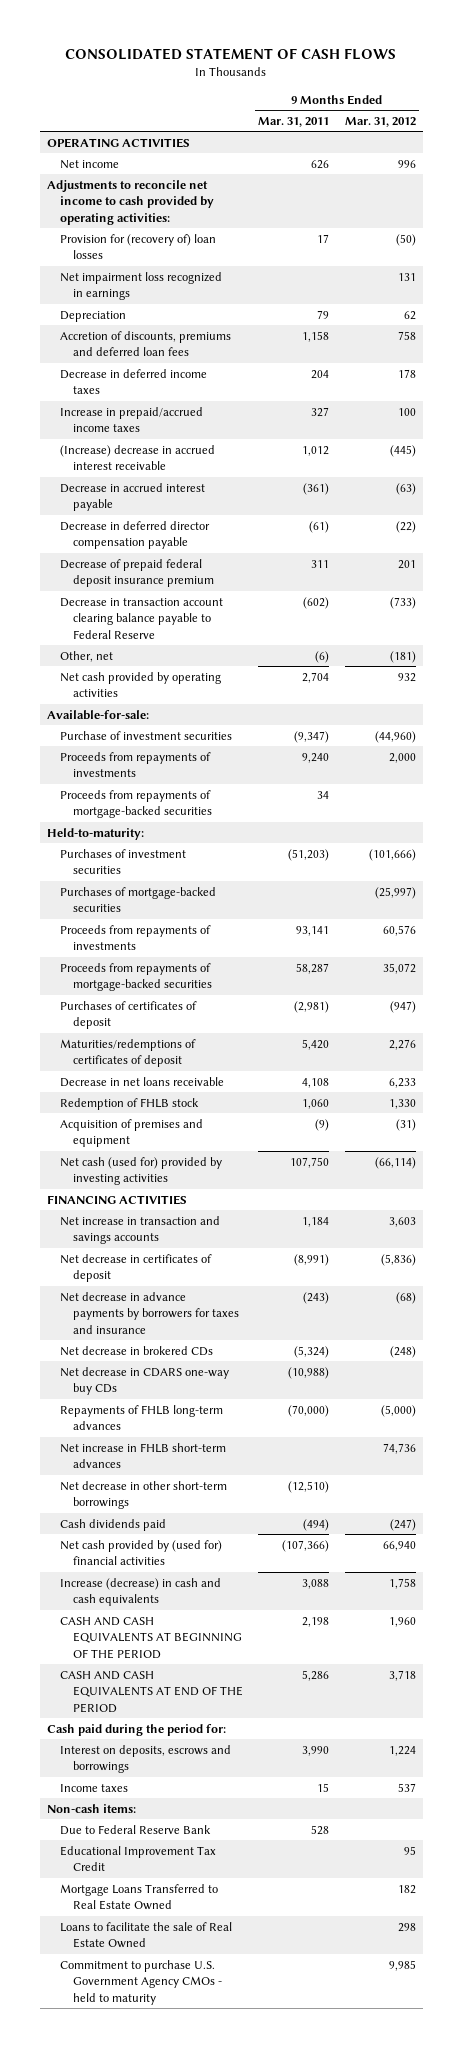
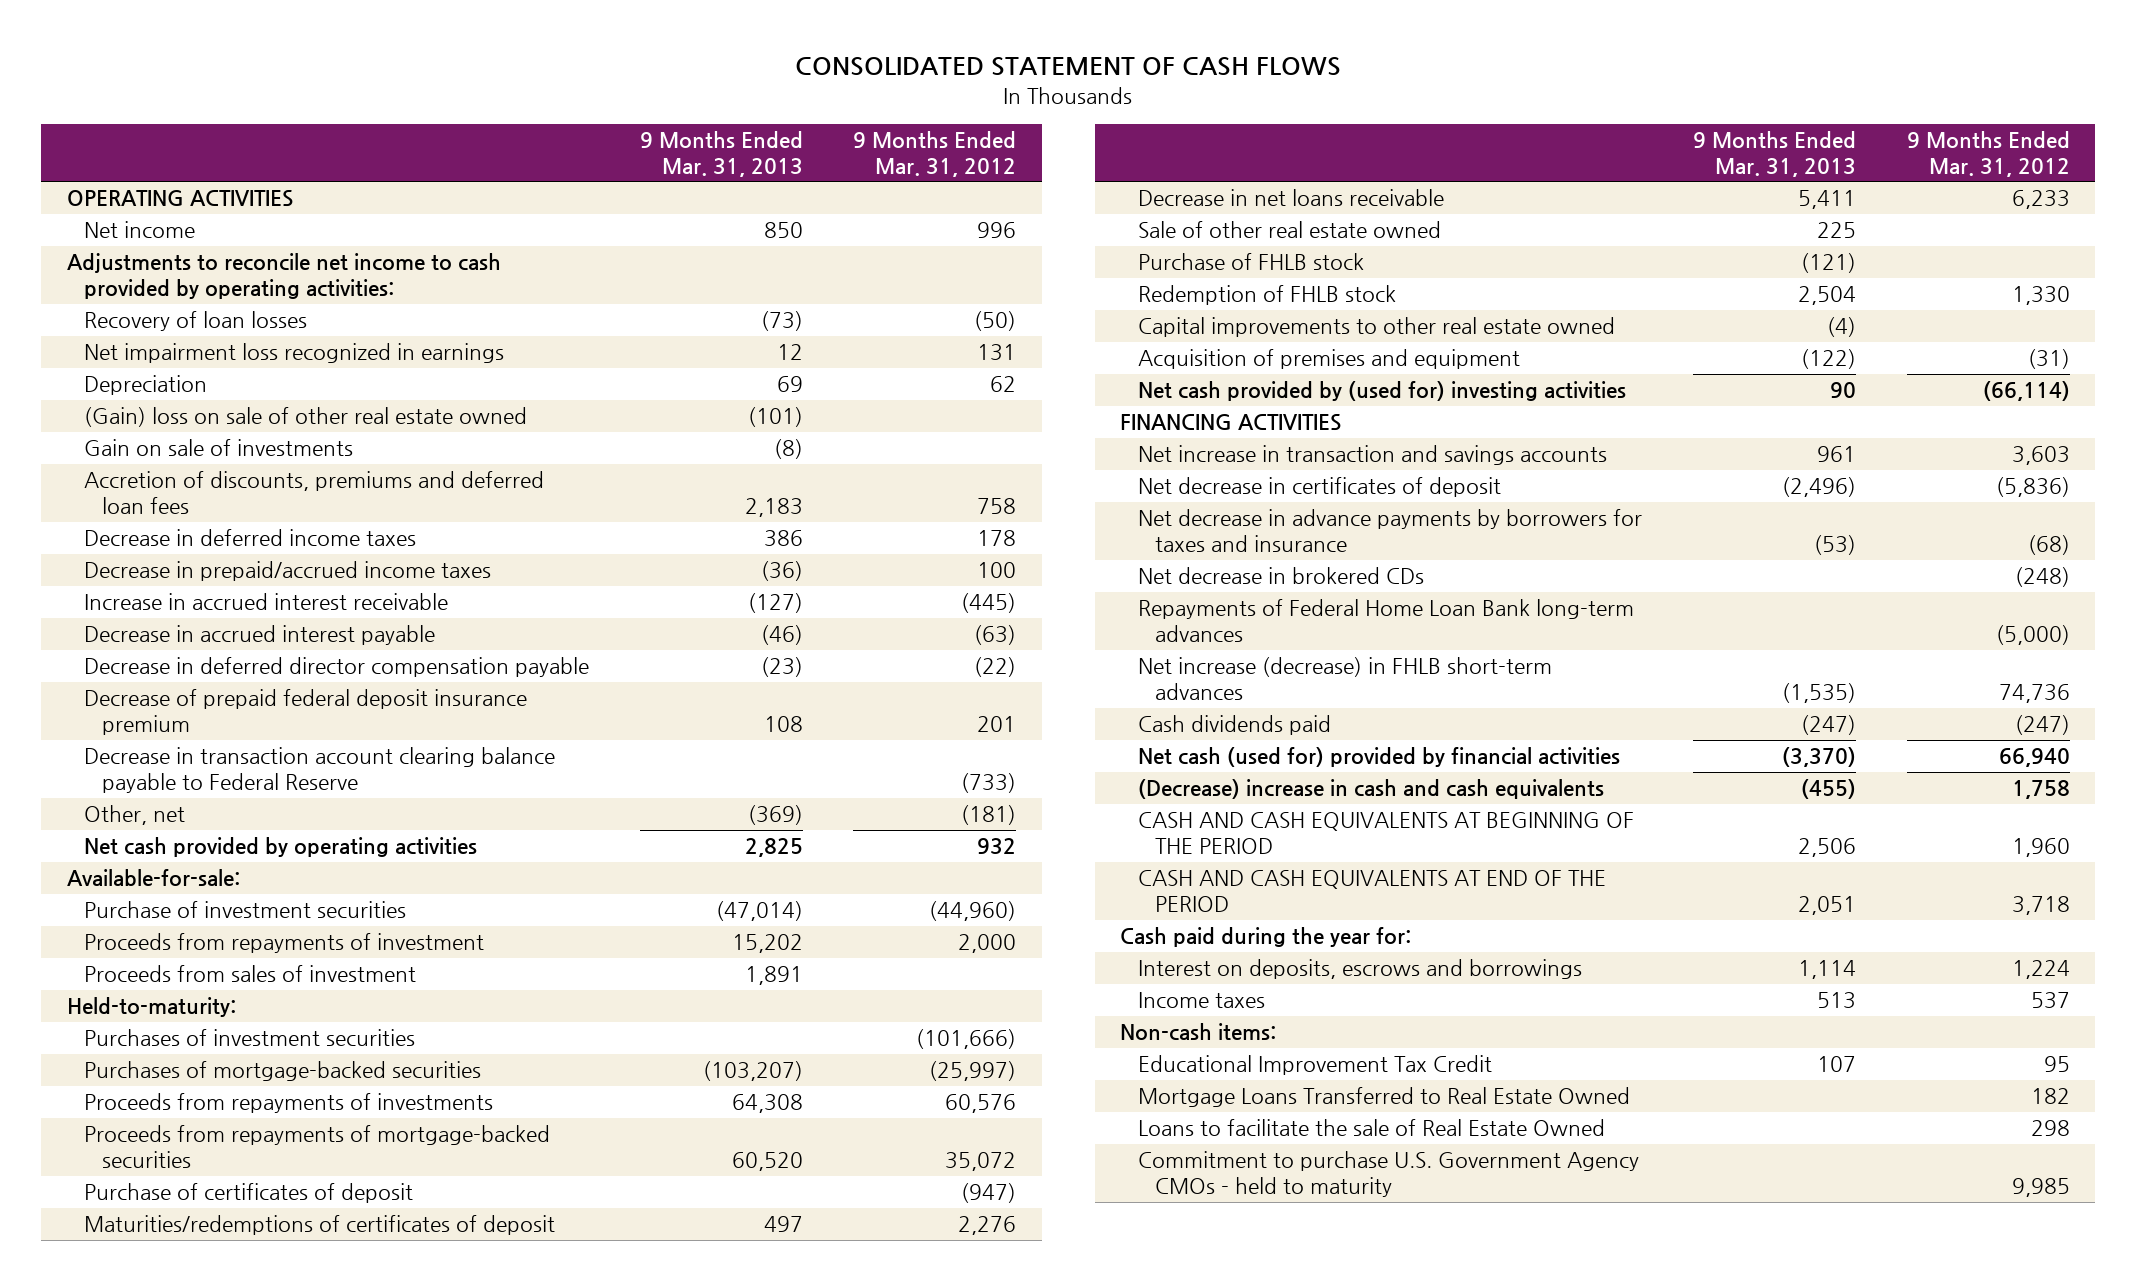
- | 9 Months Ended Mar. 31, 2011 | 9 Months Ended Mar. 31, 2012
+ | 9 Months Ended Mar. 31, 2013 | 9 Months Ended Mar. 31, 2012
- Provision for (recovery of) loan losses | 17 | (50)
+ Recovery of loan losses | (73) | (50)
+ (Gain) loss on sale of other real estate owned | (101) |
+ Gain on sale of investments | (8) |
- Increase in prepaid/accrued income taxes | 327 | 100
- (Increase) decrease in accrued interest receivable | 1,012 | (445)
+ Decrease in prepaid/accrued income taxes | (36) | 100
+ Increase in accrued interest receivable | (127) | (445)
- Proceeds from repayments of investments | 9,240 | 2,000
- Proceeds from repayments of mortgage-backed securities | 34 |
+ Proceeds from repayments of investment | 15,202 | 2,000
+ Proceeds from sales of investment | 1,891 |
- Purchases of certificates of deposit | (2,981) | (947)
+ Purchase of certificates of deposit | | (947)
+ Sale of other real estate owned | 225 |
+ Purchase of FHLB stock | (121) |
+ Capital improvements to other real estate owned | (4) |
- Net cash (used for) provided by investing activities | 107,750 | (66,114)
+ Net cash provided by (used for) investing activities | 90 | (66,114)
- Net decrease in CDARS one-way buy CDs | (10,988) |
- Repayments of FHLB long-term advances | (70,000) | (5,000)
- Net increase in FHLB short-term advances | | 74,736
- Net decrease in other short-term borrowings | (12,510) |
+ Repayments of Federal Home Loan Bank long-term advances | | (5,000)
+ Net increase (decrease) in FHLB short-term advances | (1,535) | 74,736
- Net cash provided by (used for) financial activities | (107,366) | 66,940
- Increase (decrease) in cash and cash equivalents | 3,088 | 1,758
+ Net cash (used for) provided by financial activities | (3,370) | 66,940
+ (Decrease) increase in cash and cash equivalents | (455) | 1,758
- Cash paid during the period for:
+ Cash paid during the year for:
- Due to Federal Reserve Bank | 528 |

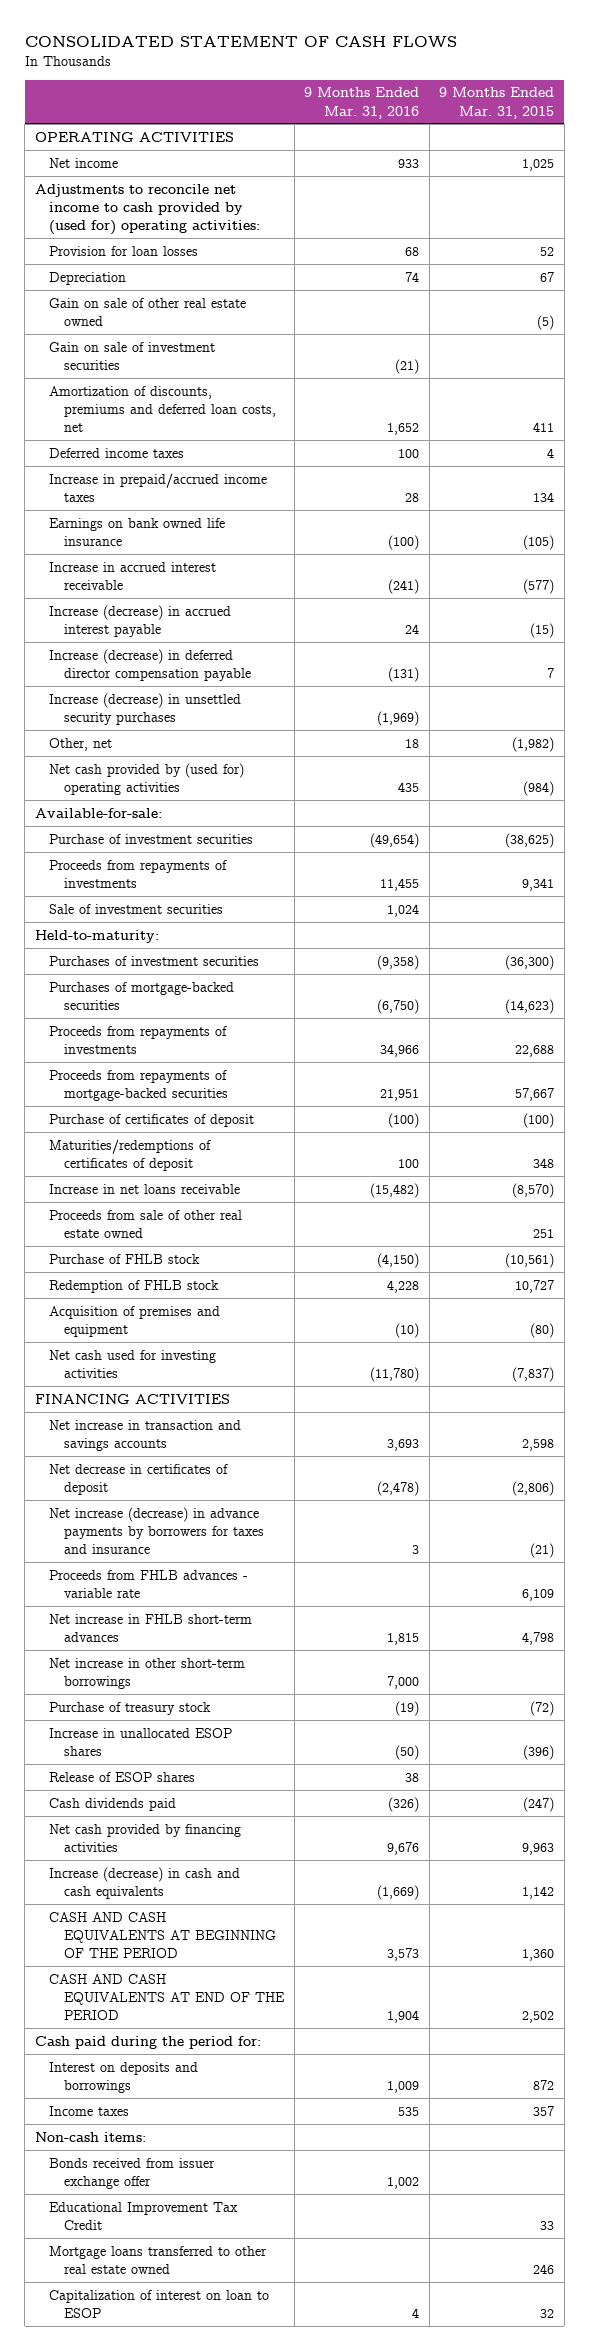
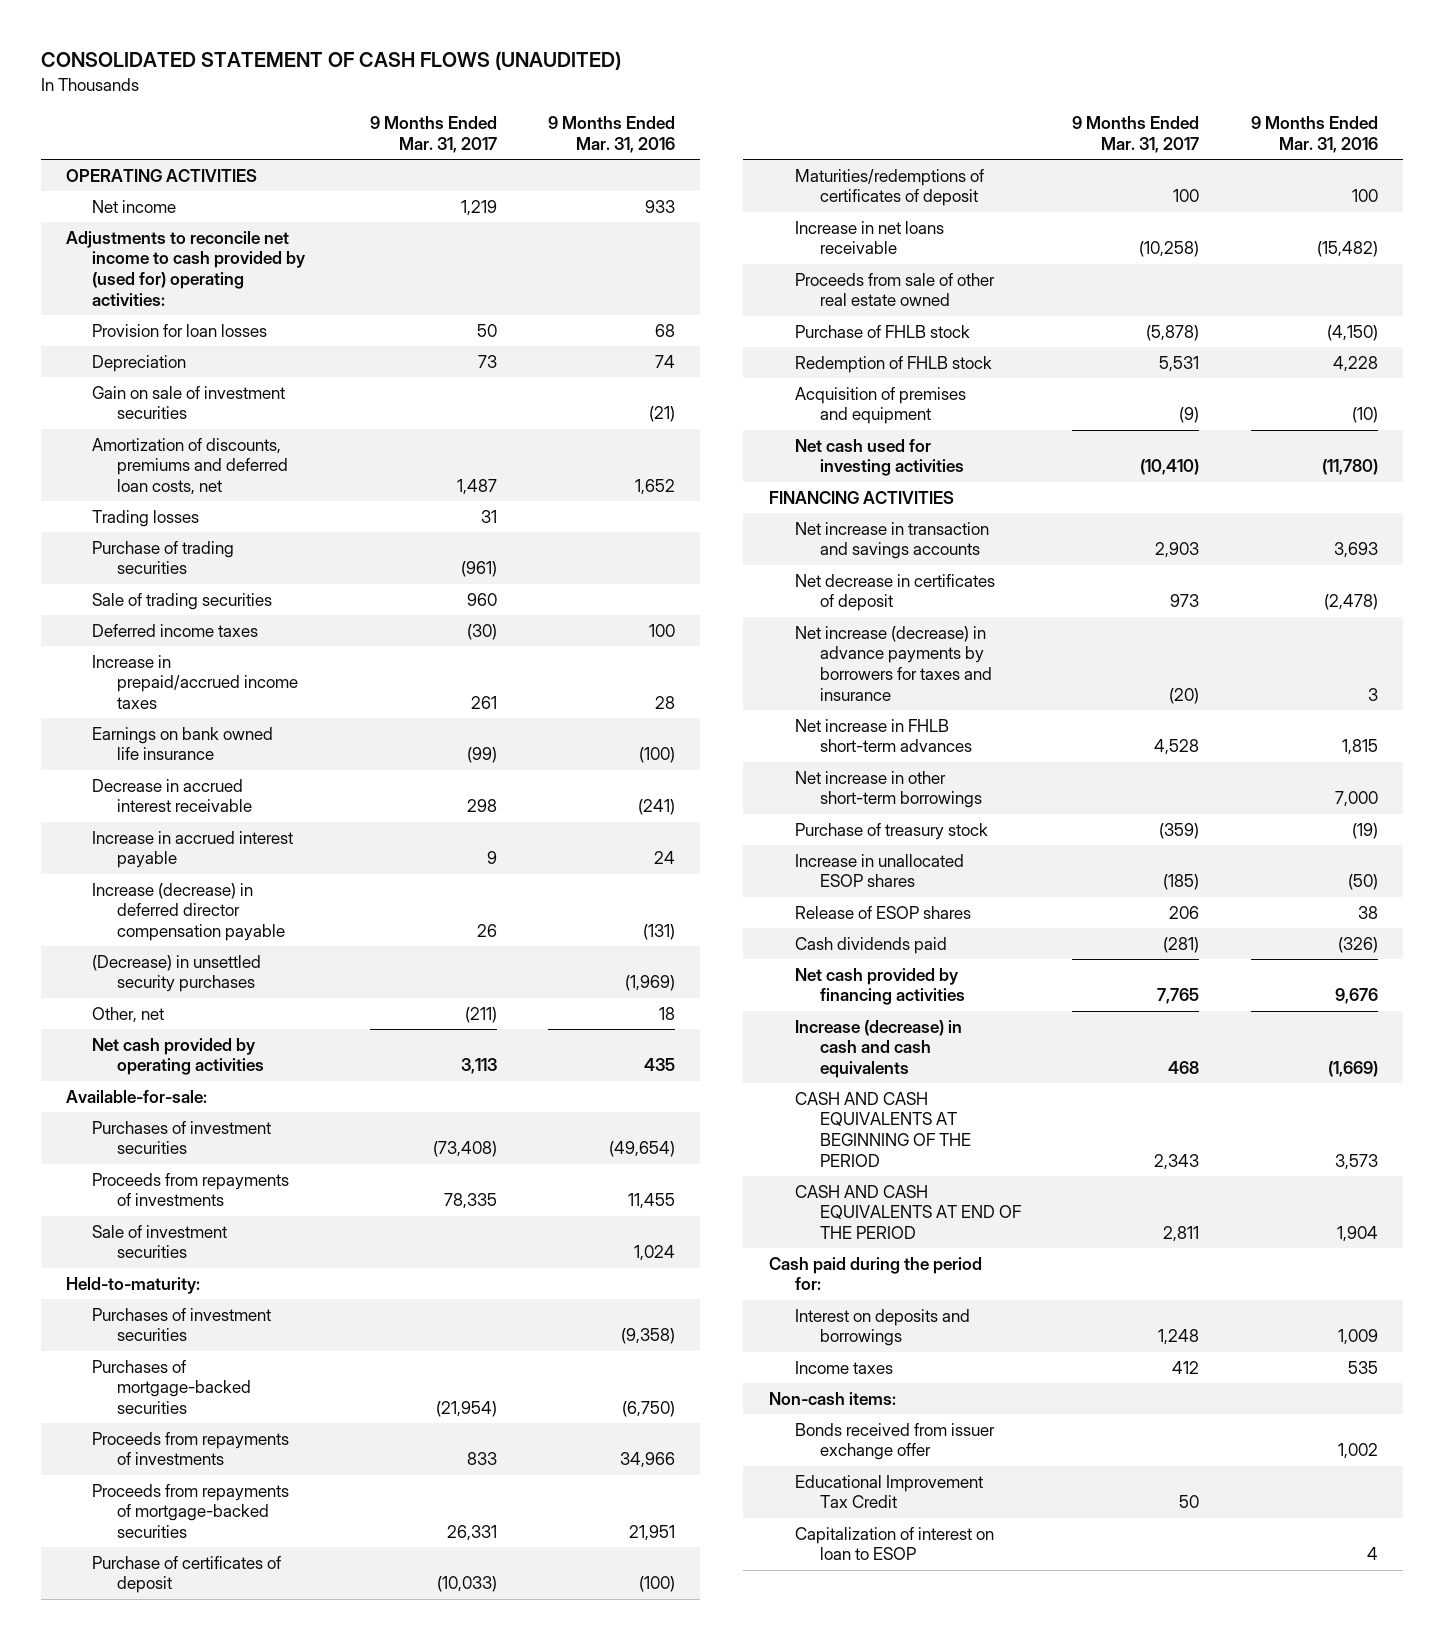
- CONSOLIDATED STATEMENT OF CASH FLOWS
+ CONSOLIDATED STATEMENT OF CASH FLOWS (UNAUDITED)
- | 9 Months Ended Mar. 31, 2016 | 9 Months Ended Mar. 31, 2015
+ | 9 Months Ended Mar. 31, 2017 | 9 Months Ended Mar. 31, 2016
- Gain on sale of other real estate owned | | (5)
+ Trading losses | 31 |
+ Purchase of trading securities | (961) |
+ Sale of trading securities | 960 |
- Increase in accrued interest receivable | (241) | (577)
- Increase (decrease) in accrued interest payable | 24 | (15)
+ Decrease in accrued interest receivable | 298 | (241)
+ Increase in accrued interest payable | 9 | 24
- Increase (decrease) in unsettled security purchases | (1,969) |
+ (Decrease) in unsettled security purchases | | (1,969)
- Net cash provided by (used for) operating activities | 435 | (984)
+ Net cash provided by operating activities | 3,113 | 435
- Purchase of investment securities | (49,654) | (38,625)
+ Purchases of investment securities | (73,408) | (49,654)
- Proceeds from FHLB advances - variable rate | | 6,109
- Mortgage loans transferred to other real estate owned | | 246

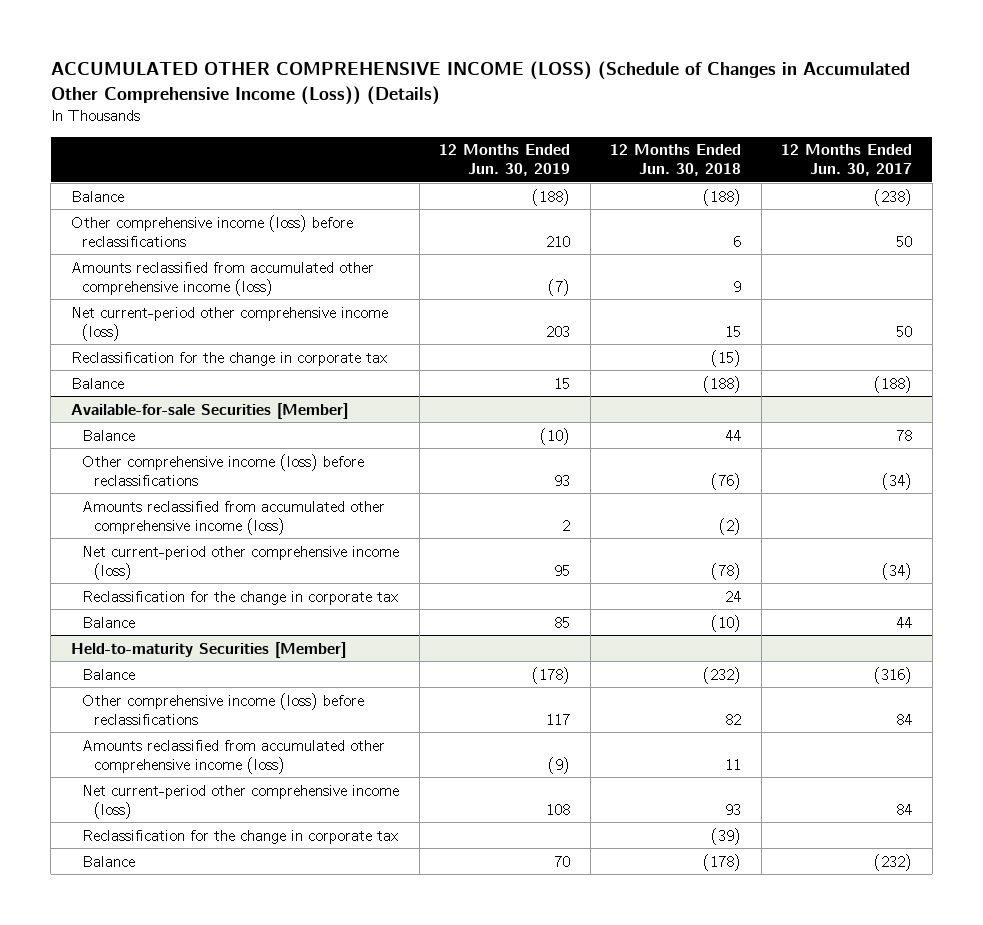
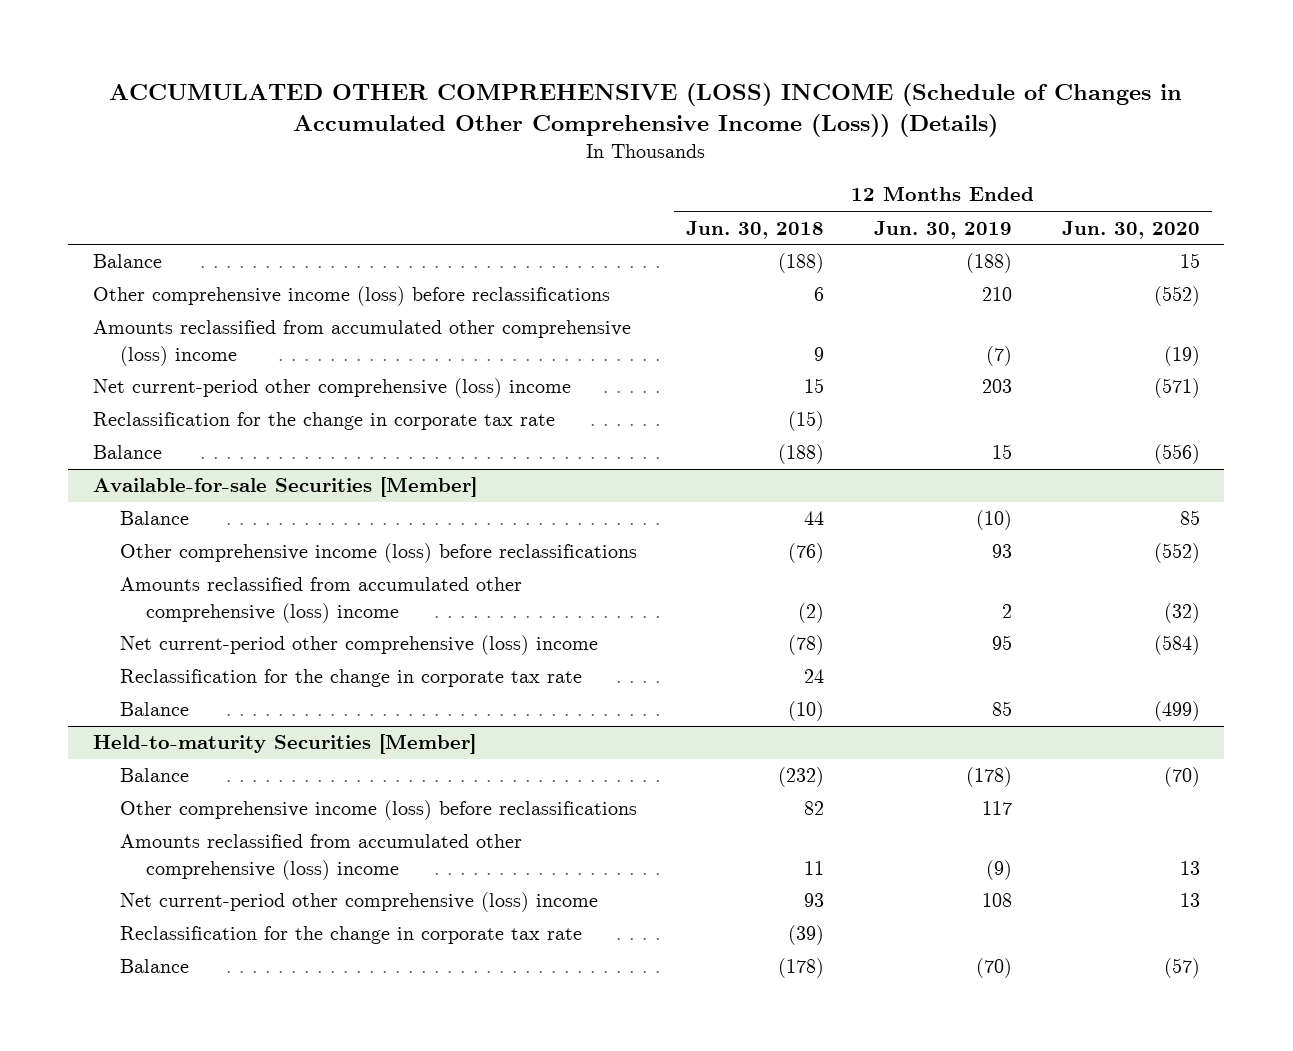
- ACCUMULATED OTHER COMPREHENSIVE INCOME (LOSS) (Schedule of Changes in Accumulated Other Comprehensive Income (Loss)) (Details)
+ ACCUMULATED OTHER COMPREHENSIVE (LOSS) INCOME (Schedule of Changes in Accumulated Other Comprehensive Income (Loss)) (Details)
- | 12 Months Ended Jun. 30, 2019 | 12 Months Ended Jun. 30, 2018 | 12 Months Ended Jun. 30, 2017
+ | 12 Months Ended Jun. 30, 2018 | 12 Months Ended Jun. 30, 2019 | 12 Months Ended Jun. 30, 2020
- Amounts reclassified from accumulated other comprehensive income (loss) | (7) | 9 |
- Net current-period other comprehensive income (loss) | 203 | 15 | 50
- Reclassification for the change in corporate tax | | (15) |
+ Amounts reclassified from accumulated other comprehensive (loss) income | 9 | (7) | (19)
+ Net current-period other comprehensive (loss) income | 15 | 203 | (571)
+ Reclassification for the change in corporate tax rate | (15) | |
@ Available-for-sale Securities [Member]
- Amounts reclassified from accumulated other comprehensive income (loss) | 2 | (2) |
- Net current-period other comprehensive income (loss) | 95 | (78) | (34)
- Reclassification for the change in corporate tax | | 24 |
+ Amounts reclassified from accumulated other comprehensive (loss) income | (2) | 2 | (32)
+ Net current-period other comprehensive (loss) income | (78) | 95 | (584)
+ Reclassification for the change in corporate tax rate | 24 | |
@ Held-to-maturity Securities [Member]
- Amounts reclassified from accumulated other comprehensive income (loss) | (9) | 11 |
- Net current-period other comprehensive income (loss) | 108 | 93 | 84
- Reclassification for the change in corporate tax | | (39) |
- Balance | 70 | (178) | (232)
+ Amounts reclassified from accumulated other comprehensive (loss) income | 11 | (9) | 13
+ Net current-period other comprehensive (loss) income | 93 | 108 | 13
+ Reclassification for the change in corporate tax rate | (39) | |
+ Balance | (178) | (70) | (57)

